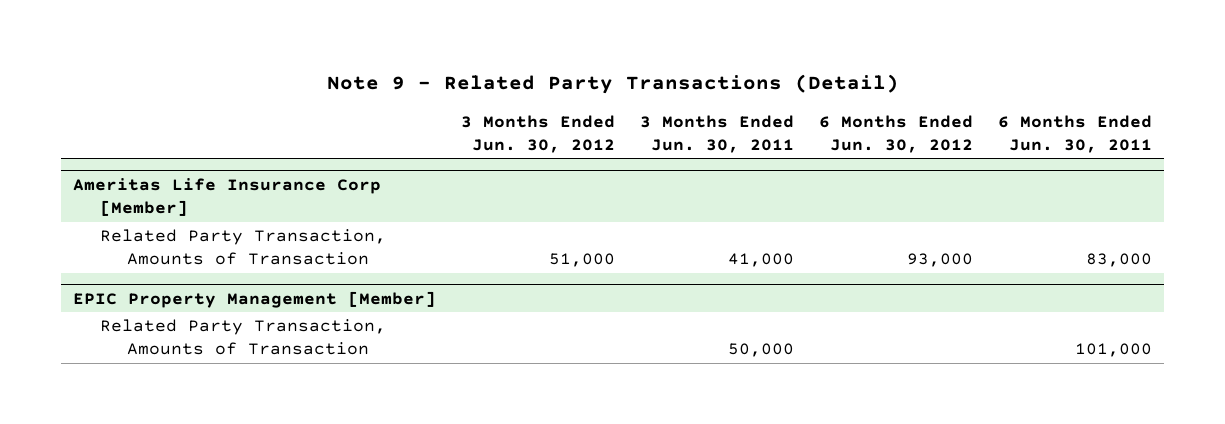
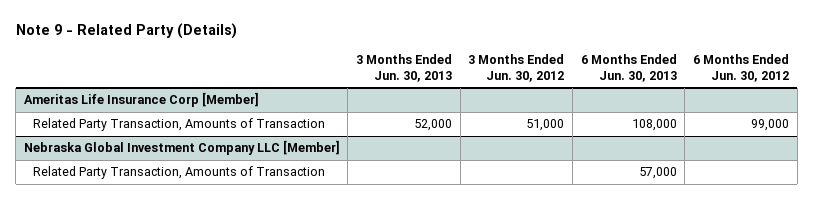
- Note 9 - Related Party Transactions (Detail)
+ Note 9 - Related Party (Details)
- | 3 Months Ended Jun. 30, 2012 | 3 Months Ended Jun. 30, 2011 | 6 Months Ended Jun. 30, 2012 | 6 Months Ended Jun. 30, 2011
+ | 3 Months Ended Jun. 30, 2013 | 3 Months Ended Jun. 30, 2012 | 6 Months Ended Jun. 30, 2013 | 6 Months Ended Jun. 30, 2012
@ Ameritas Life Insurance Corp [Member]
- Related Party Transaction, Amounts of Transaction | 51,000 | 41,000 | 93,000 | 83,000
- EPIC Property Management [Member]
- Related Party Transaction, Amounts of Transaction | | 50,000 | | 101,000
@ Ameritas Life Insurance Corp [Member]
+ Related Party Transaction, Amounts of Transaction | 52,000 | 51,000 | 108,000 | 99,000
+ Nebraska Global Investment Company LLC [Member]
+ Related Party Transaction, Amounts of Transaction | | | 57,000 |

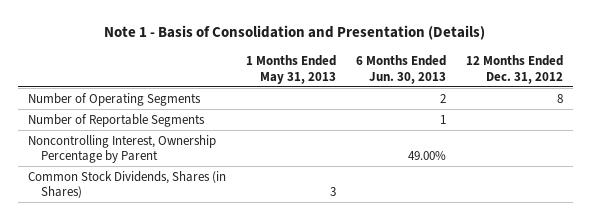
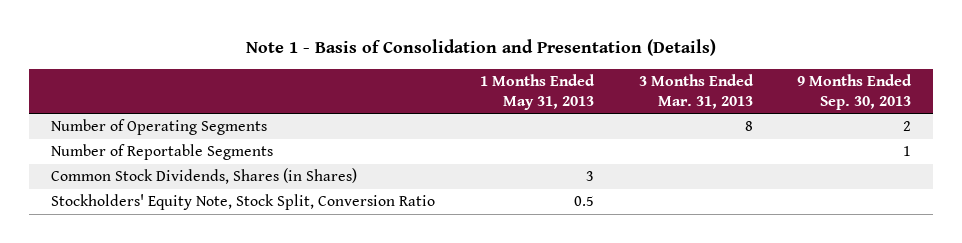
- | 1 Months Ended May 31, 2013 | 6 Months Ended Jun. 30, 2013 | 12 Months Ended Dec. 31, 2012
+ | 1 Months Ended May 31, 2013 | 3 Months Ended Mar. 31, 2013 | 9 Months Ended Sep. 30, 2013
- Noncontrolling Interest, Ownership Percentage by Parent | | 49.00% |
+ Stockholders' Equity Note, Stock Split, Conversion Ratio | 0.5 | |

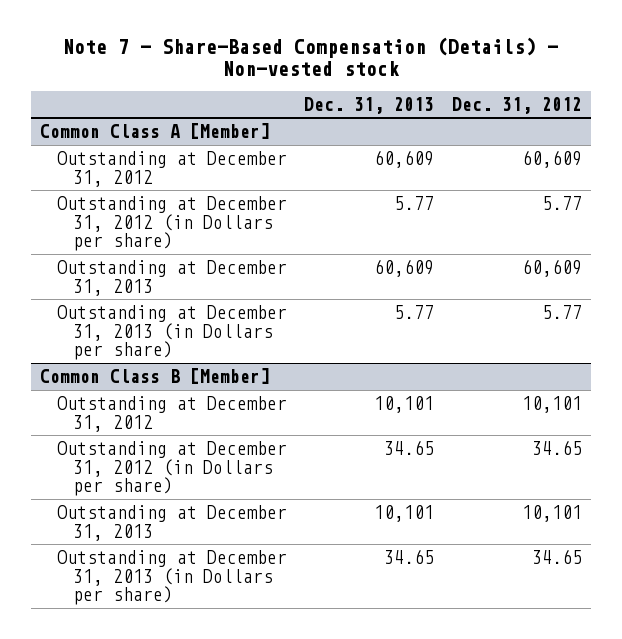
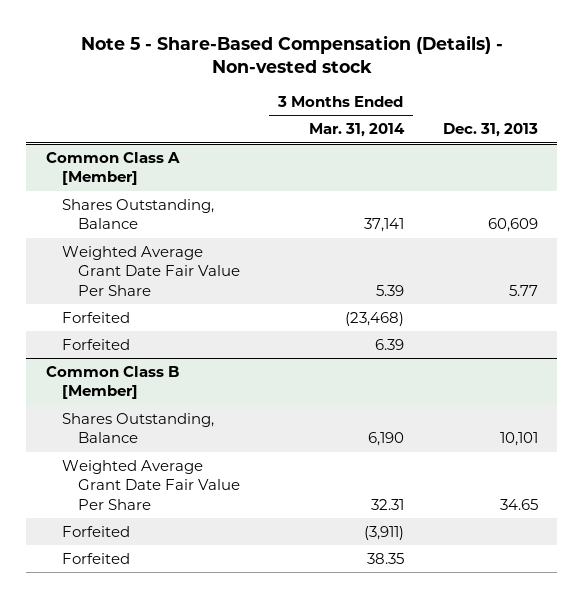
- Note 7 - Share-Based Compensation (Details) - Non-vested stock
+ Note 5 - Share-Based Compensation (Details) - Non-vested stock
- | Dec. 31, 2013 | Dec. 31, 2012
+ | 3 Months Ended Mar. 31, 2014 | Dec. 31, 2013
@ Common Class A [Member]
- Outstanding at December 31, 2012 | 60,609 | 60,609
- Outstanding at December 31, 2012 (in Dollars per share) | 5.77 | 5.77
- Outstanding at December 31, 2013 | 60,609 | 60,609
- Outstanding at December 31, 2013 (in Dollars per share) | 5.77 | 5.77
+ Shares Outstanding, Balance | 37,141 | 60,609
+ Weighted Average Grant Date Fair Value Per Share | 5.39 | 5.77
+ Forfeited | (23,468) |
+ Forfeited | 6.39 |
@ Common Class B [Member]
- Outstanding at December 31, 2012 | 10,101 | 10,101
- Outstanding at December 31, 2012 (in Dollars per share) | 34.65 | 34.65
- Outstanding at December 31, 2013 | 10,101 | 10,101
- Outstanding at December 31, 2013 (in Dollars per share) | 34.65 | 34.65
+ Shares Outstanding, Balance | 6,190 | 10,101
+ Weighted Average Grant Date Fair Value Per Share | 32.31 | 34.65
+ Forfeited | (3,911) |
+ Forfeited | 38.35 |

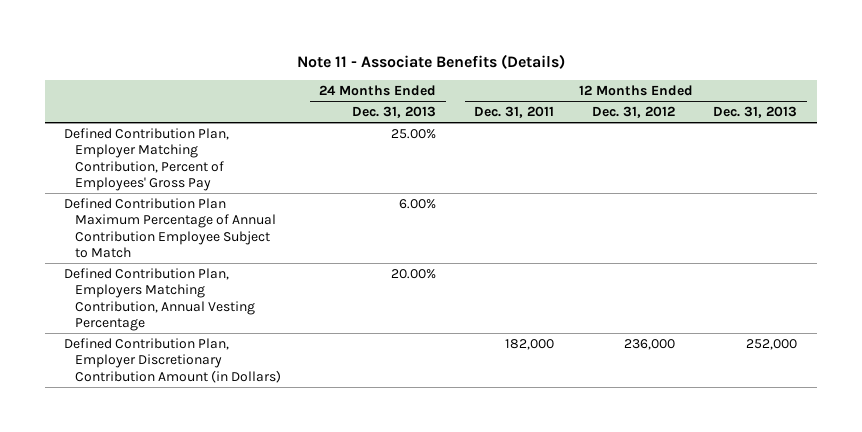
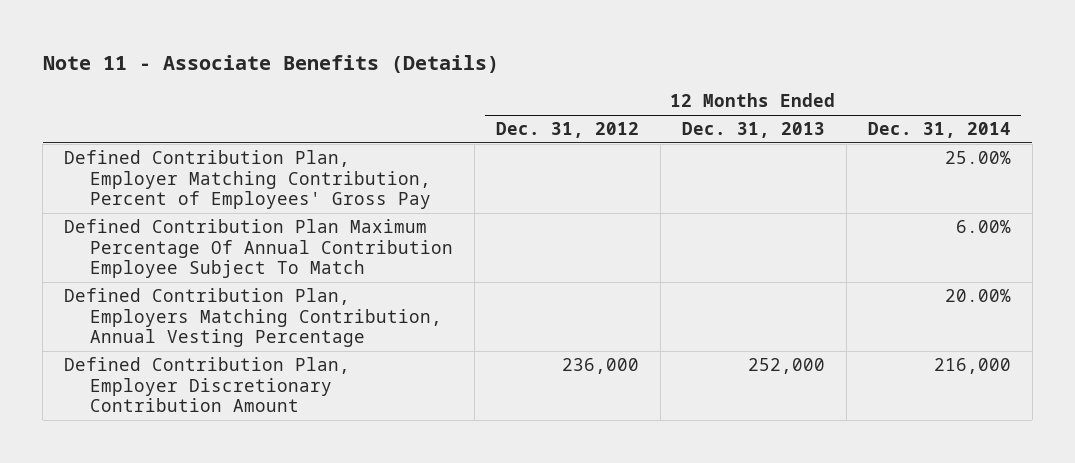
- | 24 Months Ended Dec. 31, 2013 | 12 Months Ended Dec. 31, 2011 | 12 Months Ended Dec. 31, 2012 | 12 Months Ended Dec. 31, 2013
+ | 12 Months Ended Dec. 31, 2012 | 12 Months Ended Dec. 31, 2013 | 12 Months Ended Dec. 31, 2014
- Defined Contribution Plan Maximum Percentage of Annual Contribution Employee Subject to Match | 6.00% | | |
+ Defined Contribution Plan Maximum Percentage Of Annual Contribution Employee Subject To Match | | | 6.00%
- Defined Contribution Plan, Employer Discretionary Contribution Amount (in Dollars) | | 182,000 | 236,000 | 252,000
+ Defined Contribution Plan, Employer Discretionary Contribution Amount | 236,000 | 252,000 | 216,000

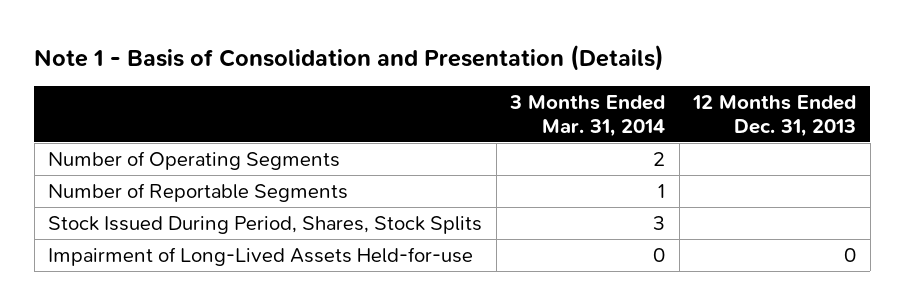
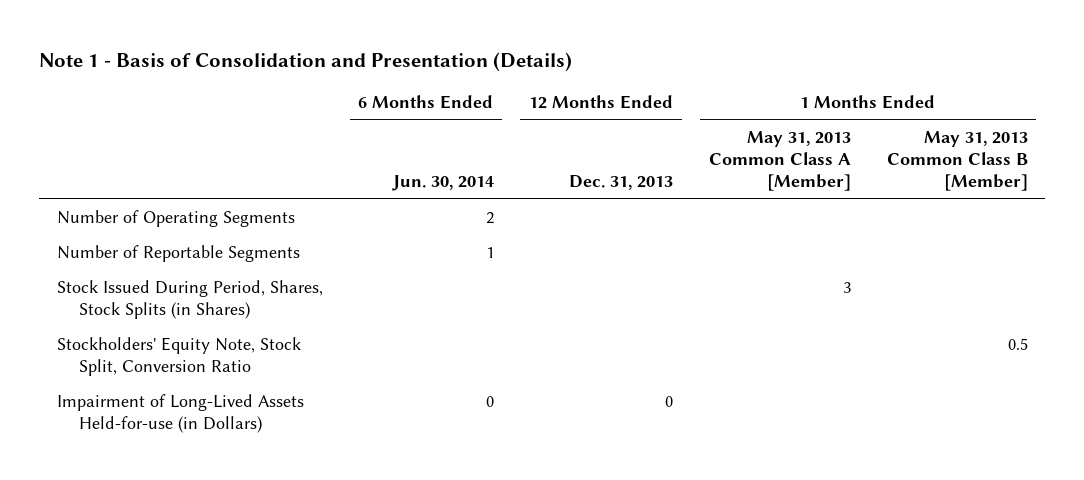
- | 3 Months Ended Mar. 31, 2014 | 12 Months Ended Dec. 31, 2013
+ | 6 Months Ended Jun. 30, 2014 | 12 Months Ended Dec. 31, 2013 | 1 Months Ended May 31, 2013 Common Class A [Member] | 1 Months Ended May 31, 2013 Common Class B [Member]
- Stock Issued During Period, Shares, Stock Splits | 3 |
- Impairment of Long-Lived Assets Held-for-use | 0 | 0
+ Stock Issued During Period, Shares, Stock Splits (in Shares) | | | 3 |
+ Stockholders' Equity Note, Stock Split, Conversion Ratio | | | | 0.5
+ Impairment of Long-Lived Assets Held-for-use (in Dollars) | 0 | 0 | |

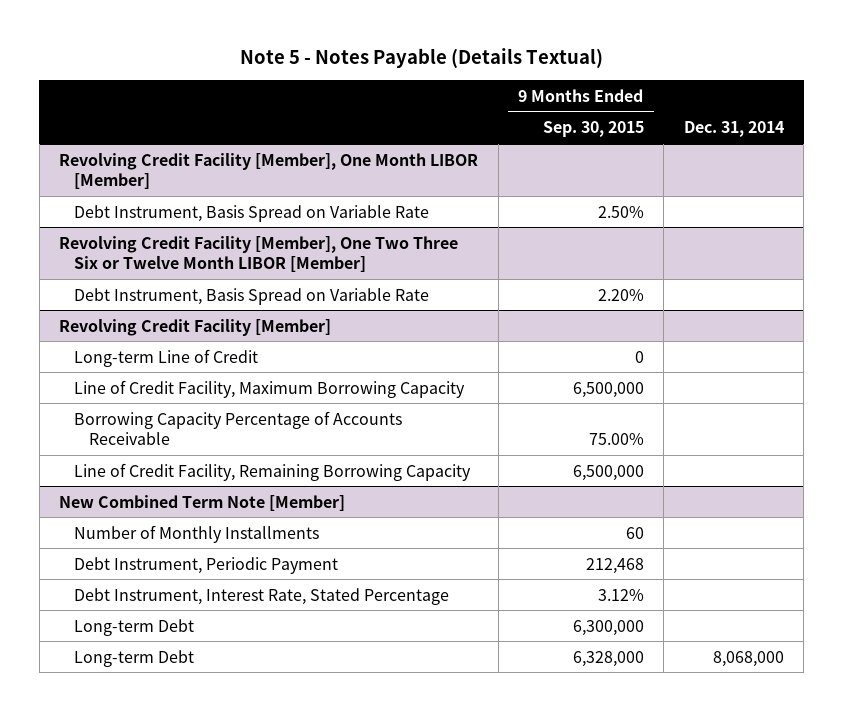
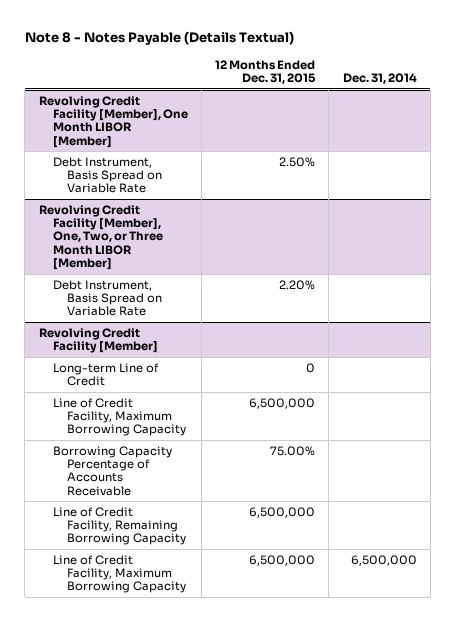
- Note 5 - Notes Payable (Details Textual)
+ Note 8 - Notes Payable (Details Textual)
- | 9 Months Ended Sep. 30, 2015 | Dec. 31, 2014
+ | 12 Months Ended Dec. 31, 2015 | Dec. 31, 2014
- Revolving Credit Facility [Member], One Two Three Six or Twelve Month LIBOR [Member]
+ Revolving Credit Facility [Member], One, Two, or Three Month LIBOR [Member]
- New Combined Term Note [Member]
- Number of Monthly Installments | 60 |
- Debt Instrument, Periodic Payment | 212,468 |
- Debt Instrument, Interest Rate, Stated Percentage | 3.12% |
- Long-term Debt | 6,300,000 |
- Long-term Debt | 6,328,000 | 8,068,000
@ Revolving Credit Facility [Member]
+ Line of Credit Facility, Maximum Borrowing Capacity | 6,500,000 | 6,500,000

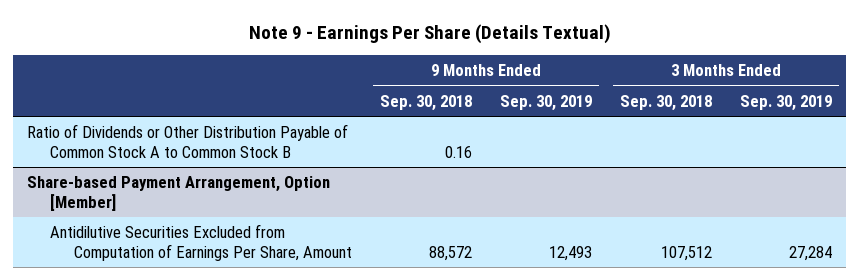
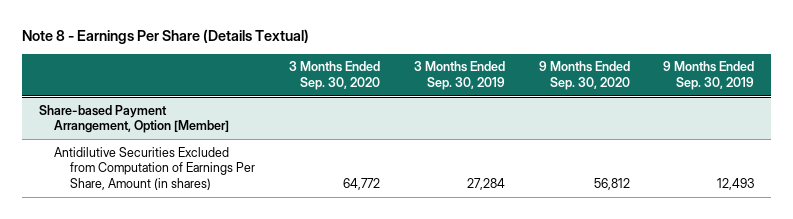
- Note 9 - Earnings Per Share (Details Textual)
+ Note 8 - Earnings Per Share (Details Textual)
- | 9 Months Ended Sep. 30, 2018 | 9 Months Ended Sep. 30, 2019 | 3 Months Ended Sep. 30, 2018 | 3 Months Ended Sep. 30, 2019
+ | 3 Months Ended Sep. 30, 2020 | 3 Months Ended Sep. 30, 2019 | 9 Months Ended Sep. 30, 2020 | 9 Months Ended Sep. 30, 2019
- Ratio of Dividends or Other Distribution Payable of Common Stock A to Common Stock B | 0.16 | | |
@ Share-based Payment Arrangement, Option [Member]
- Antidilutive Securities Excluded from Computation of Earnings Per Share, Amount | 88,572 | 12,493 | 107,512 | 27,284
+ Antidilutive Securities Excluded from Computation of Earnings Per Share, Amount (in shares) | 64,772 | 27,284 | 56,812 | 12,493

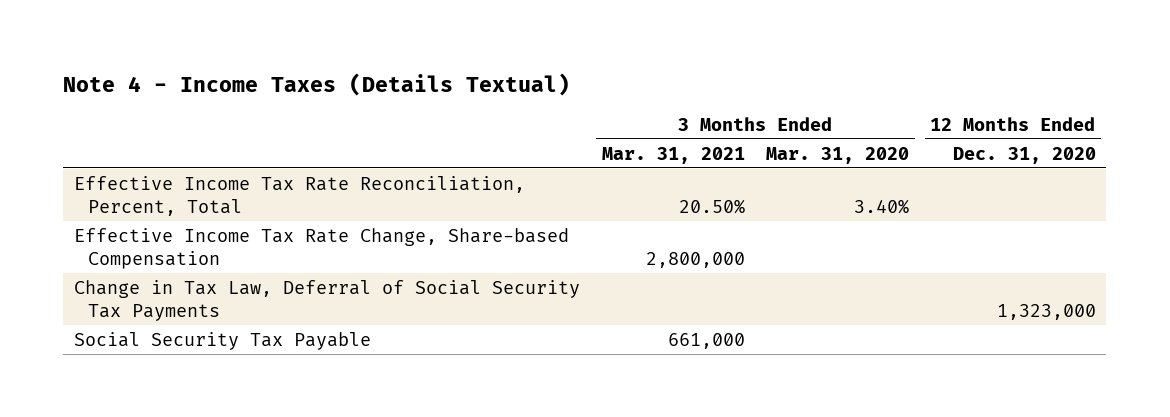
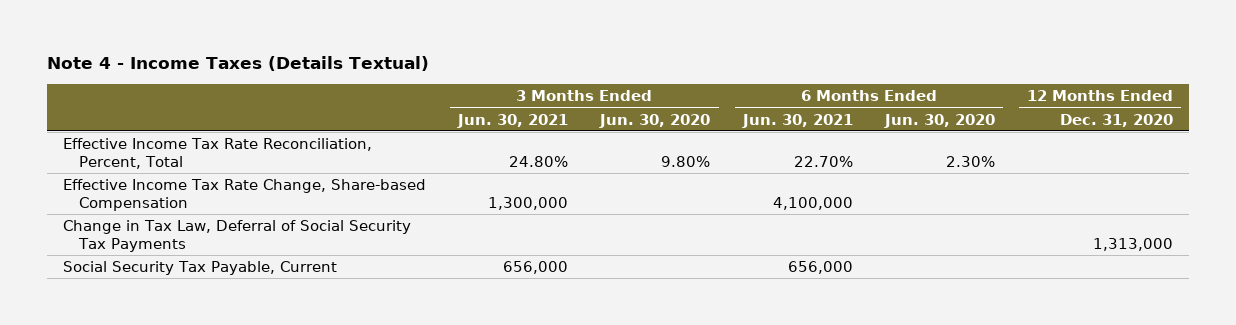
- | 3 Months Ended Mar. 31, 2021 | 3 Months Ended Mar. 31, 2020 | 12 Months Ended Dec. 31, 2020
+ | 3 Months Ended Jun. 30, 2021 | 3 Months Ended Jun. 30, 2020 | 6 Months Ended Jun. 30, 2021 | 6 Months Ended Jun. 30, 2020 | 12 Months Ended Dec. 31, 2020
- Change in Tax Law, Deferral of Social Security Tax Payments | | | 1,323,000
- Social Security Tax Payable | 661,000 | |
+ Change in Tax Law, Deferral of Social Security Tax Payments | | | | | 1,313,000
+ Social Security Tax Payable, Current | 656,000 | | 656,000 | |

